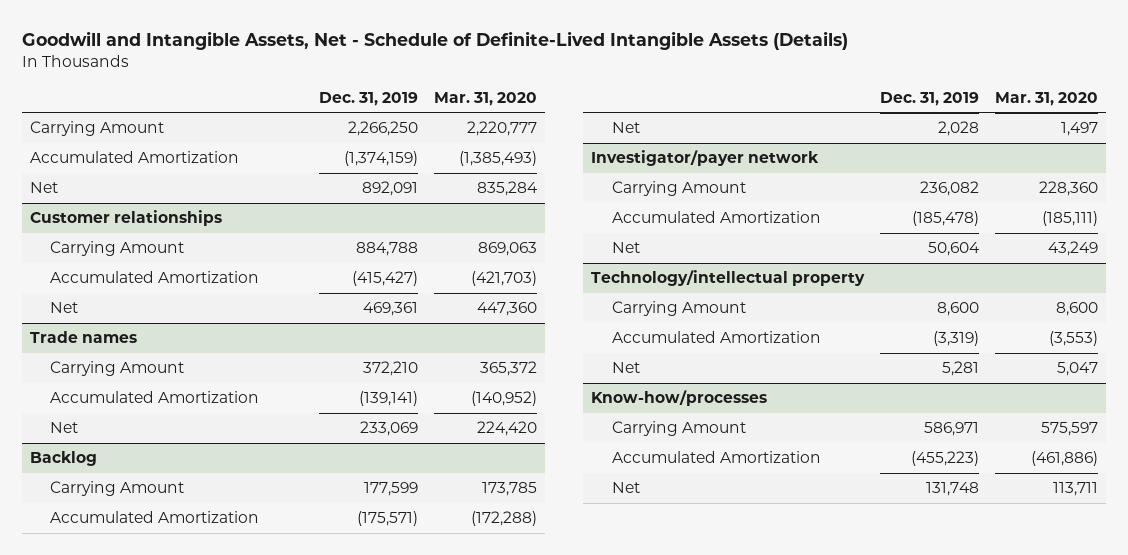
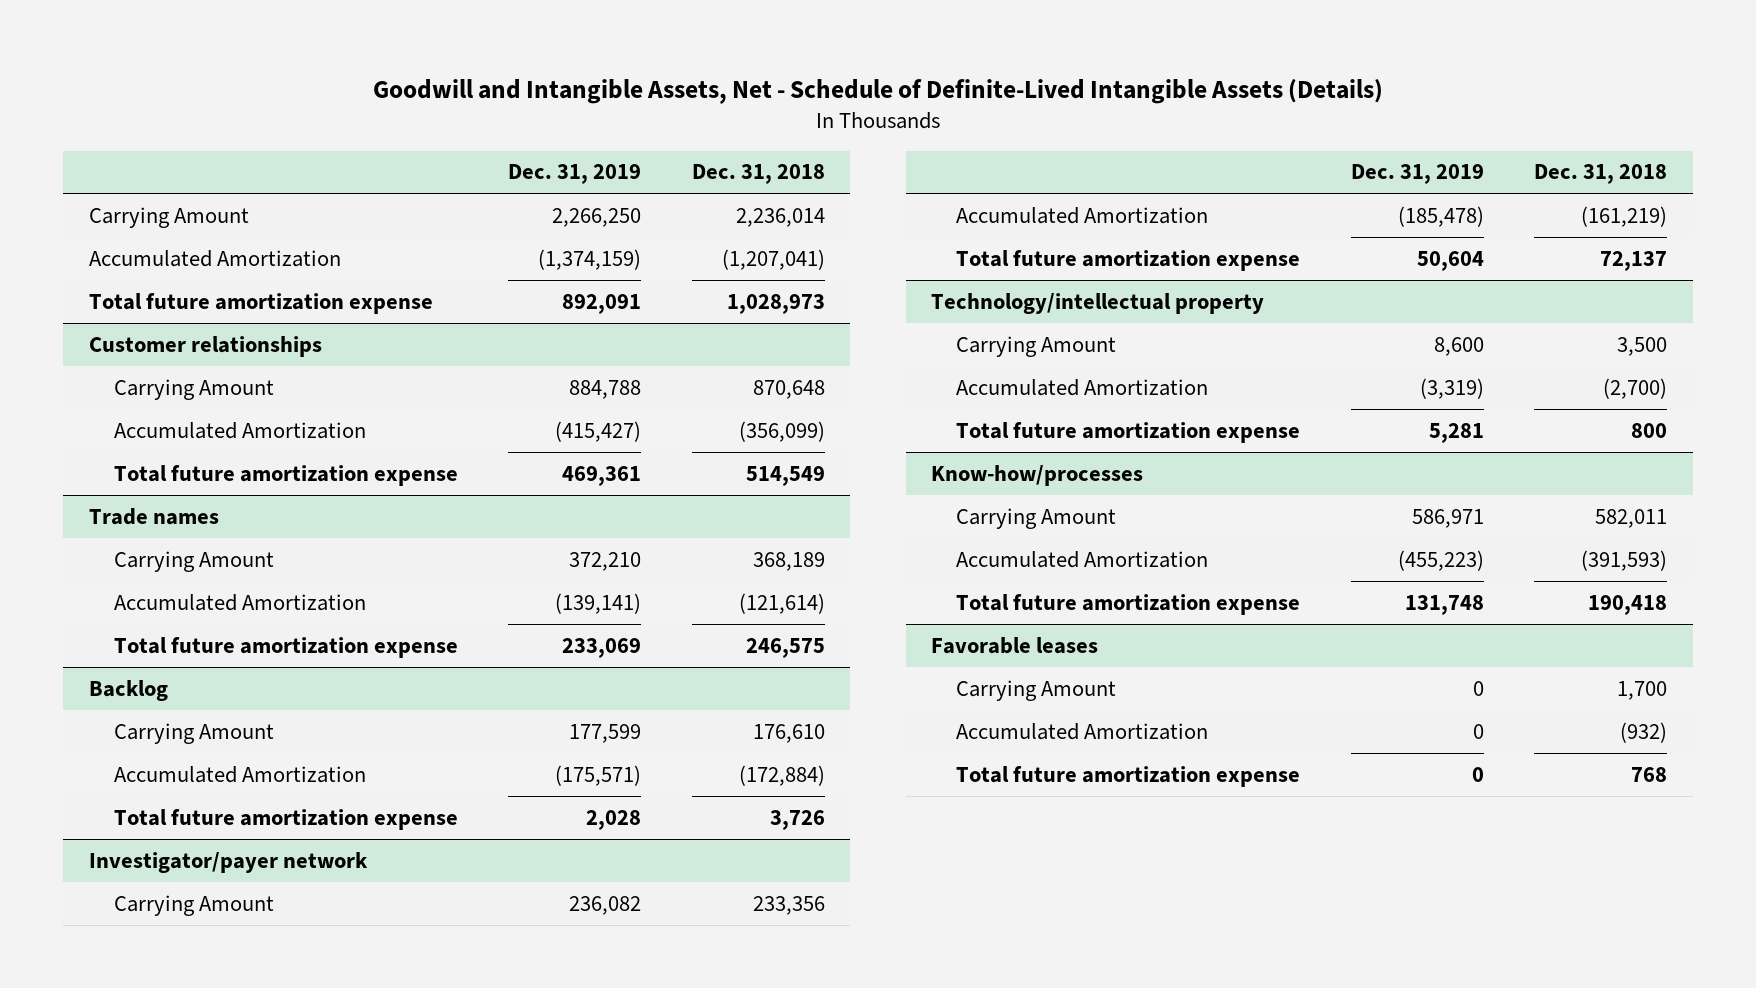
- | Dec. 31, 2019 | Mar. 31, 2020
+ | Dec. 31, 2019 | Dec. 31, 2018
- Net | 892,091 | 835,284
+ Total future amortization expense | 892,091 | 1,028,973
@ Customer relationships
- Net | 469,361 | 447,360
+ Total future amortization expense | 469,361 | 514,549
@ Trade names
- Net | 233,069 | 224,420
+ Total future amortization expense | 233,069 | 246,575
@ Backlog
- Net | 2,028 | 1,497
+ Total future amortization expense | 2,028 | 3,726
@ Investigator/payer network
- Net | 50,604 | 43,249
+ Total future amortization expense | 50,604 | 72,137
@ Technology/intellectual property
- Net | 5,281 | 5,047
+ Total future amortization expense | 5,281 | 800
@ Know-how/processes
- Net | 131,748 | 113,711
+ Total future amortization expense | 131,748 | 190,418
+ Favorable leases
+ Carrying Amount | 0 | 1,700
+ Accumulated Amortization | 0 | (932)
+ Total future amortization expense | 0 | 768

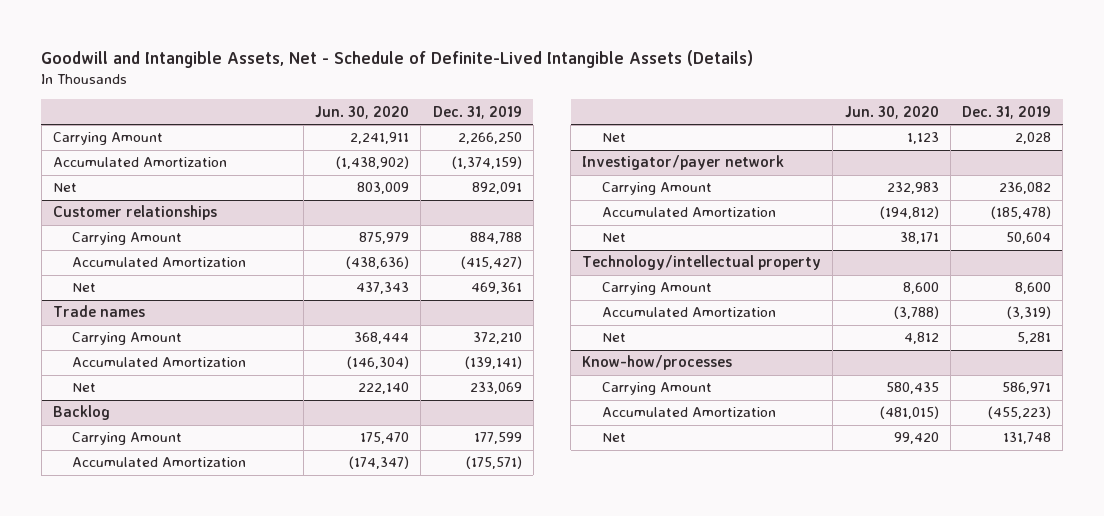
- | Dec. 31, 2019 | Dec. 31, 2018
+ | Jun. 30, 2020 | Dec. 31, 2019
- Total future amortization expense | 892,091 | 1,028,973
+ Net | 803,009 | 892,091
@ Customer relationships
- Total future amortization expense | 469,361 | 514,549
+ Net | 437,343 | 469,361
@ Trade names
- Total future amortization expense | 233,069 | 246,575
+ Net | 222,140 | 233,069
@ Backlog
- Total future amortization expense | 2,028 | 3,726
+ Net | 1,123 | 2,028
@ Investigator/payer network
- Total future amortization expense | 50,604 | 72,137
+ Net | 38,171 | 50,604
@ Technology/intellectual property
- Total future amortization expense | 5,281 | 800
+ Net | 4,812 | 5,281
@ Know-how/processes
- Total future amortization expense | 131,748 | 190,418
- Favorable leases
- Carrying Amount | 0 | 1,700
- Accumulated Amortization | 0 | (932)
- Total future amortization expense | 0 | 768
@ Know-how/processes
+ Net | 99,420 | 131,748

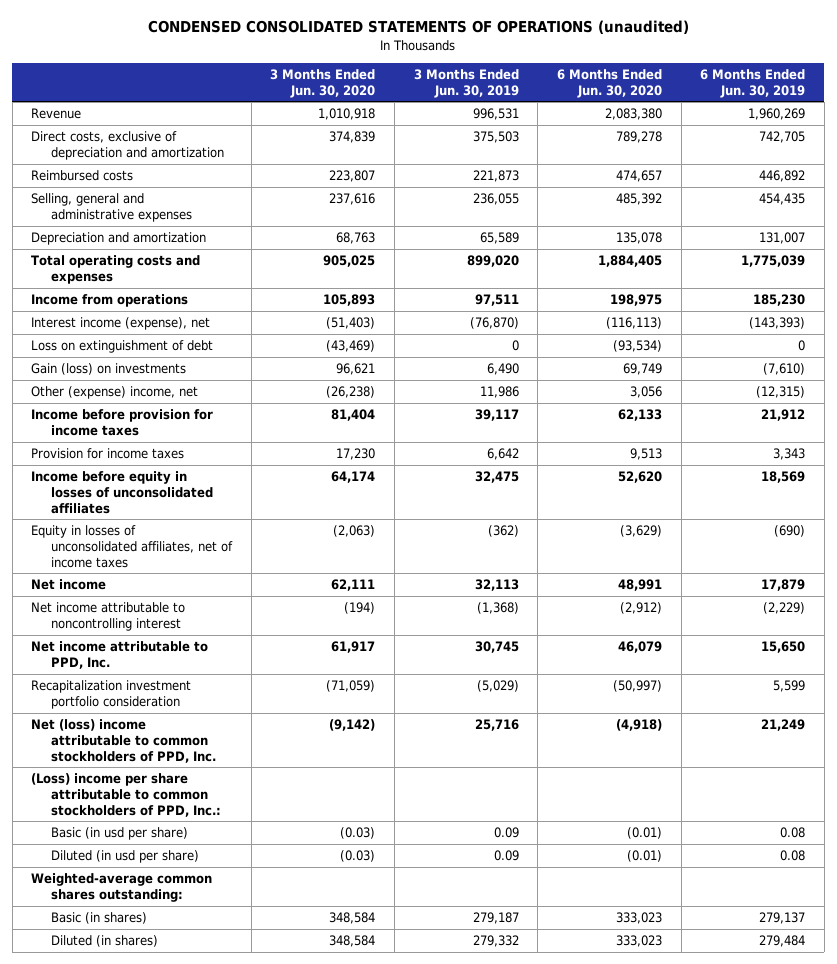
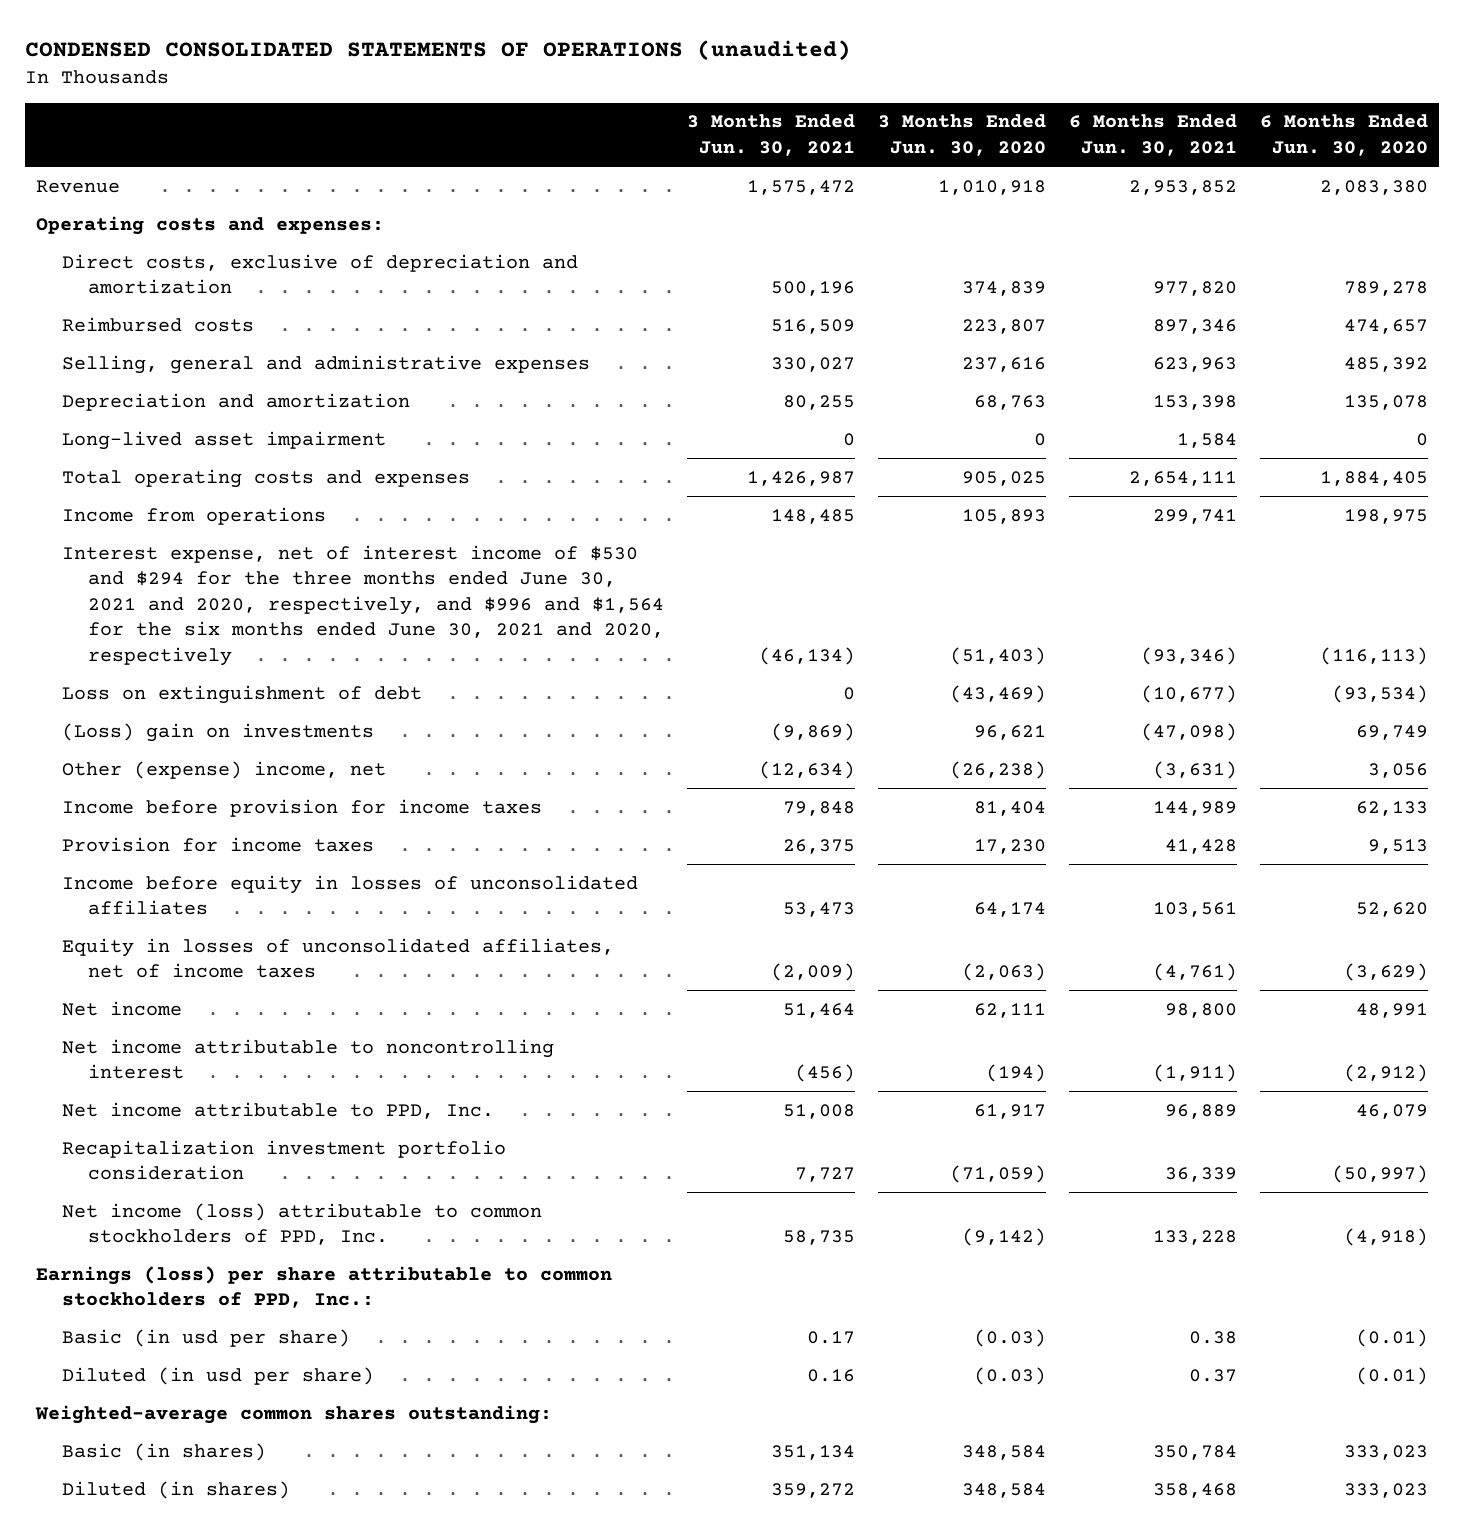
- | 3 Months Ended Jun. 30, 2020 | 3 Months Ended Jun. 30, 2019 | 6 Months Ended Jun. 30, 2020 | 6 Months Ended Jun. 30, 2019
+ | 3 Months Ended Jun. 30, 2021 | 3 Months Ended Jun. 30, 2020 | 6 Months Ended Jun. 30, 2021 | 6 Months Ended Jun. 30, 2020
+ Operating costs and expenses:
+ Long-lived asset impairment | 0 | 0 | 1,584 | 0
- Interest income (expense), net | (51,403) | (76,870) | (116,113) | (143,393)
+ Interest expense, net of interest income of $530 and $294 for the three months ended June 30, 2021 and 2020, respectively, and $996 and $1,564 for the six months ended June 30, 2021 and 2020, respectively | (46,134) | (51,403) | (93,346) | (116,113)
- Gain (loss) on investments | 96,621 | 6,490 | 69,749 | (7,610)
+ (Loss) gain on investments | (9,869) | 96,621 | (47,098) | 69,749
- Net (loss) income attributable to common stockholders of PPD, Inc. | (9,142) | 25,716 | (4,918) | 21,249
- (Loss) income per share attributable to common stockholders of PPD, Inc.:
+ Net income (loss) attributable to common stockholders of PPD, Inc. | 58,735 | (9,142) | 133,228 | (4,918)
+ Earnings (loss) per share attributable to common stockholders of PPD, Inc.:

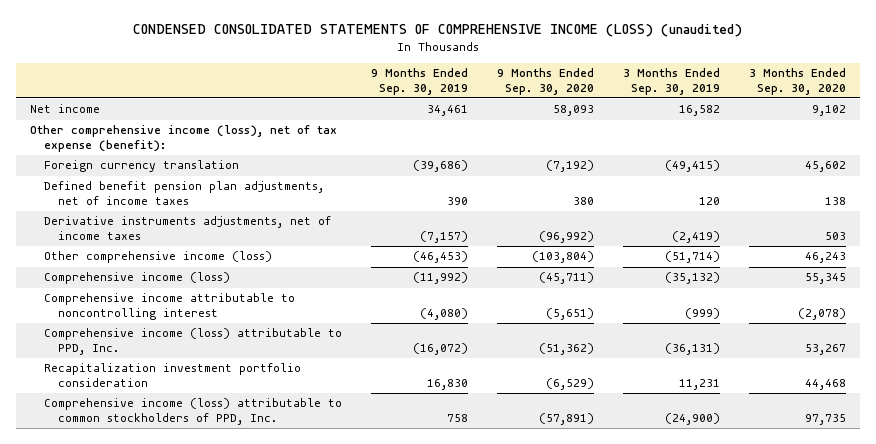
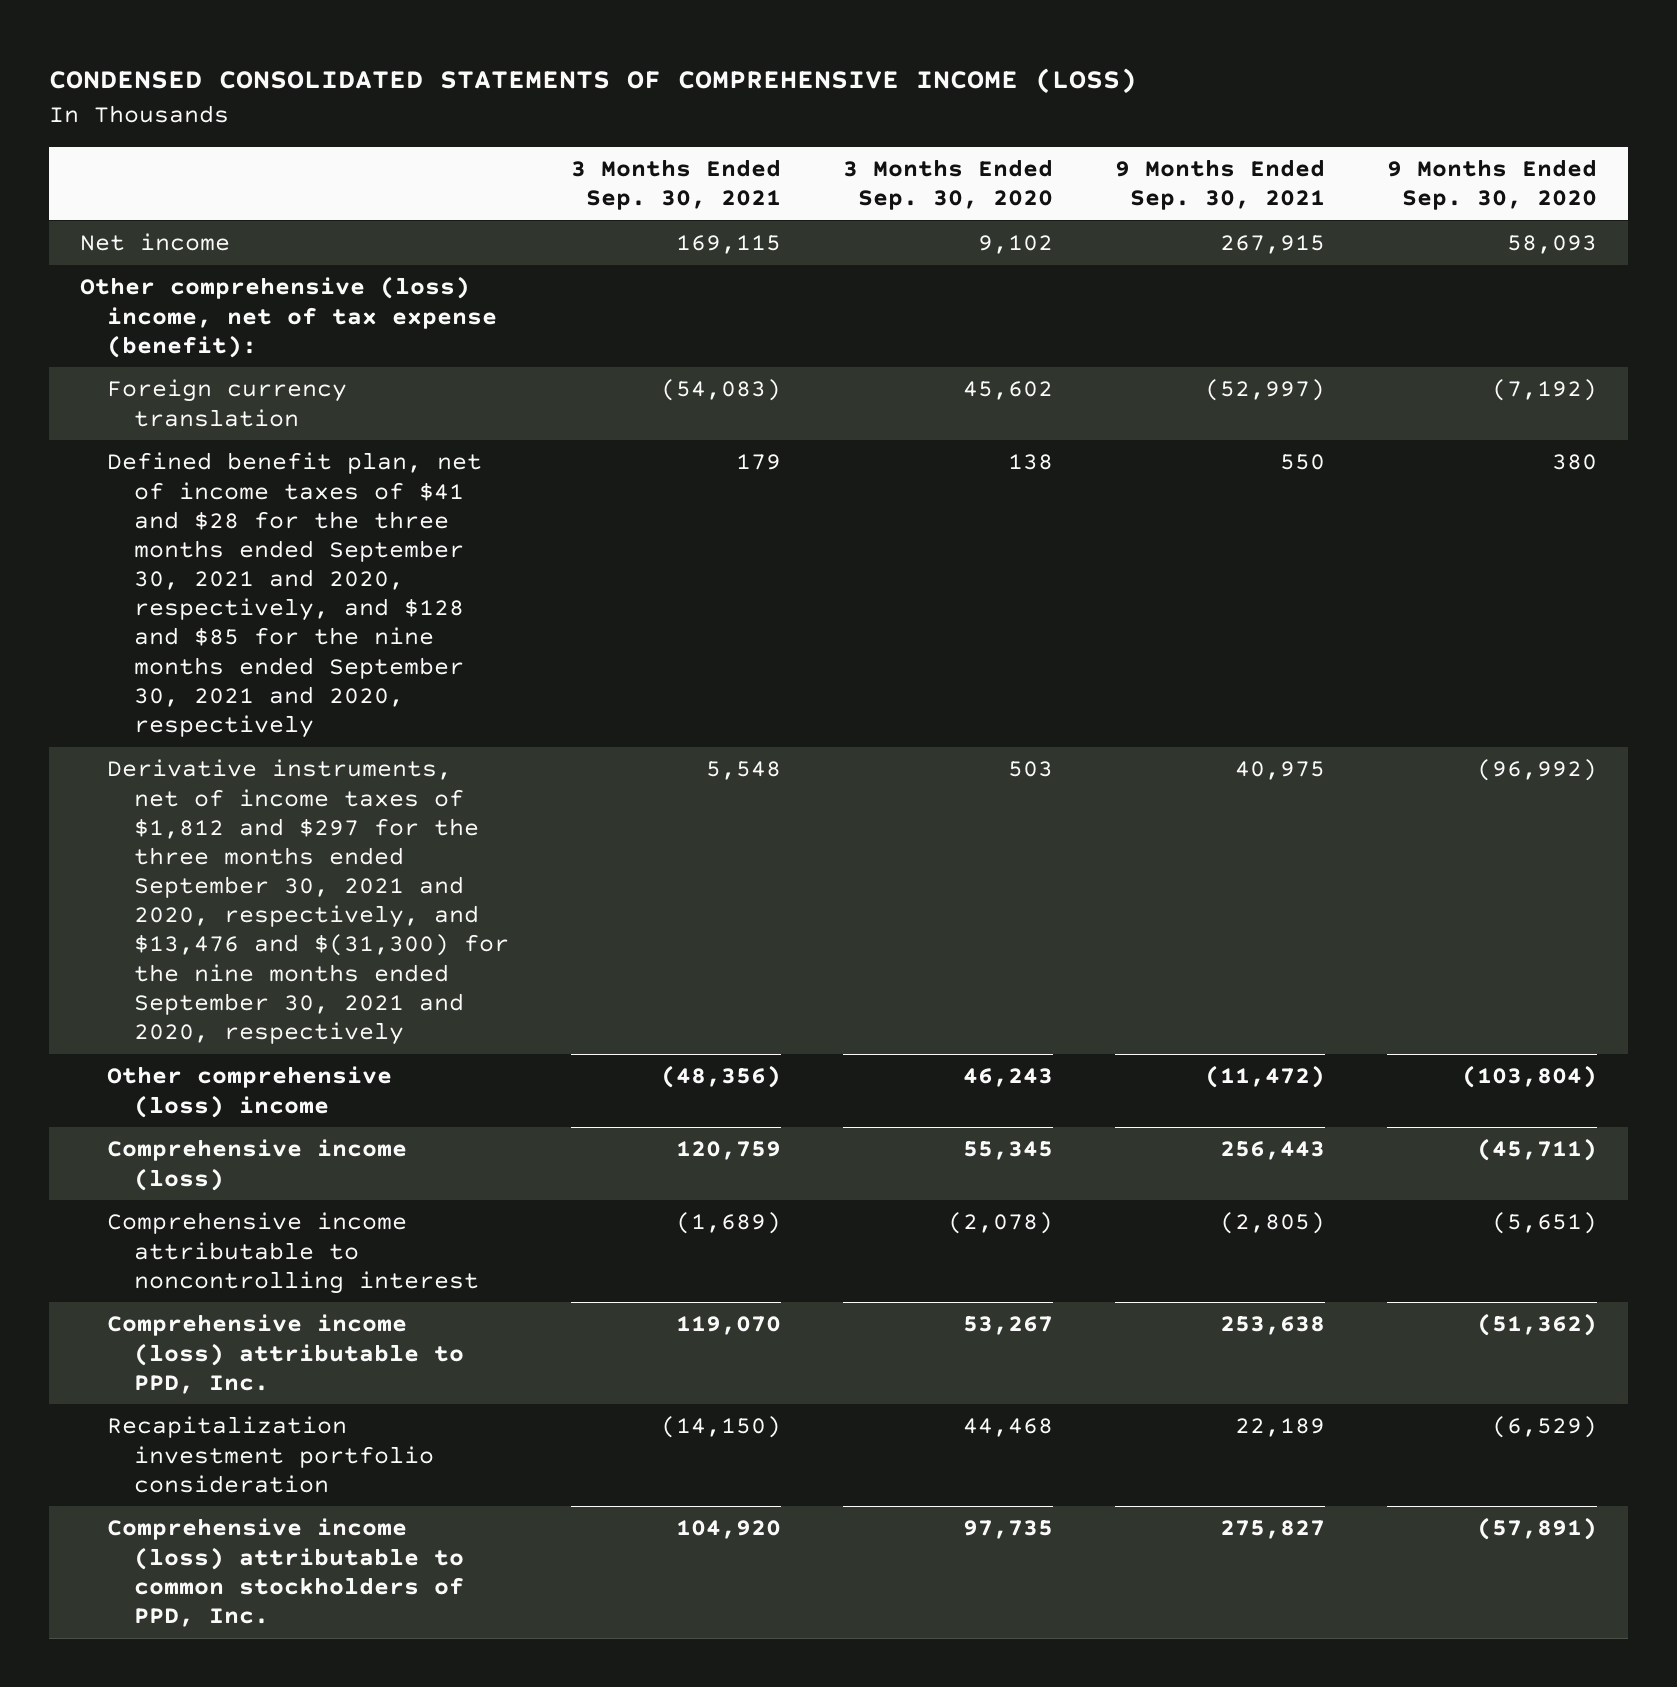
- CONDENSED CONSOLIDATED STATEMENTS OF COMPREHENSIVE INCOME (LOSS) (unaudited)
+ CONDENSED CONSOLIDATED STATEMENTS OF COMPREHENSIVE INCOME (LOSS)
- | 9 Months Ended Sep. 30, 2019 | 9 Months Ended Sep. 30, 2020 | 3 Months Ended Sep. 30, 2019 | 3 Months Ended Sep. 30, 2020
+ | 3 Months Ended Sep. 30, 2021 | 3 Months Ended Sep. 30, 2020 | 9 Months Ended Sep. 30, 2021 | 9 Months Ended Sep. 30, 2020
- Other comprehensive income (loss), net of tax expense (benefit):
+ Other comprehensive (loss) income, net of tax expense (benefit):
- Defined benefit pension plan adjustments, net of income taxes | 390 | 380 | 120 | 138
- Derivative instruments adjustments, net of income taxes | (7,157) | (96,992) | (2,419) | 503
- Other comprehensive income (loss) | (46,453) | (103,804) | (51,714) | 46,243
+ Defined benefit plan, net of income taxes of $41 and $28 for the three months ended September 30, 2021 and 2020, respectively, and $128 and $85 for the nine months ended September 30, 2021 and 2020, respectively | 179 | 138 | 550 | 380
+ Derivative instruments, net of income taxes of $1,812 and $297 for the three months ended September 30, 2021 and 2020, respectively, and $13,476 and $(31,300) for the nine months ended September 30, 2021 and 2020, respectively | 5,548 | 503 | 40,975 | (96,992)
+ Other comprehensive (loss) income | (48,356) | 46,243 | (11,472) | (103,804)

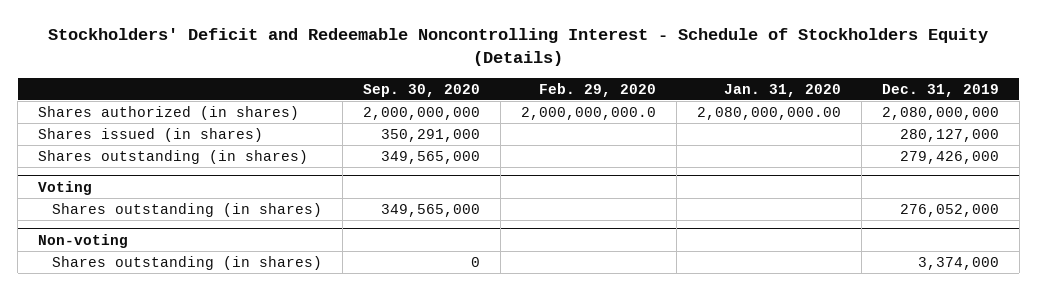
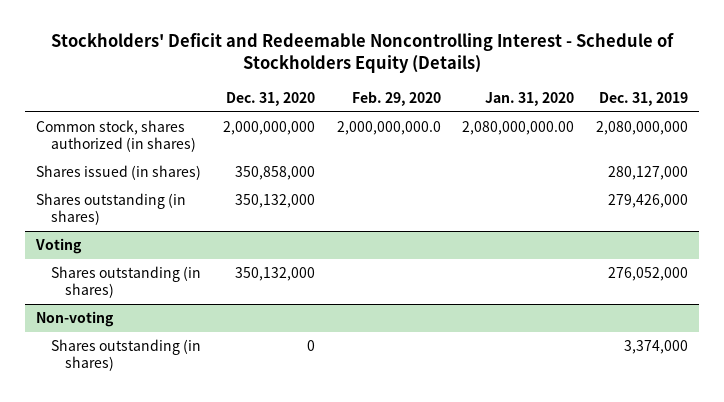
- | Sep. 30, 2020 | Feb. 29, 2020 | Jan. 31, 2020 | Dec. 31, 2019
+ | Dec. 31, 2020 | Feb. 29, 2020 | Jan. 31, 2020 | Dec. 31, 2019
- Shares authorized (in shares) | 2,000,000,000 | 2,000,000,000.0 | 2,080,000,000.00 | 2,080,000,000
+ Common stock, shares authorized (in shares) | 2,000,000,000 | 2,000,000,000.0 | 2,080,000,000.00 | 2,080,000,000

